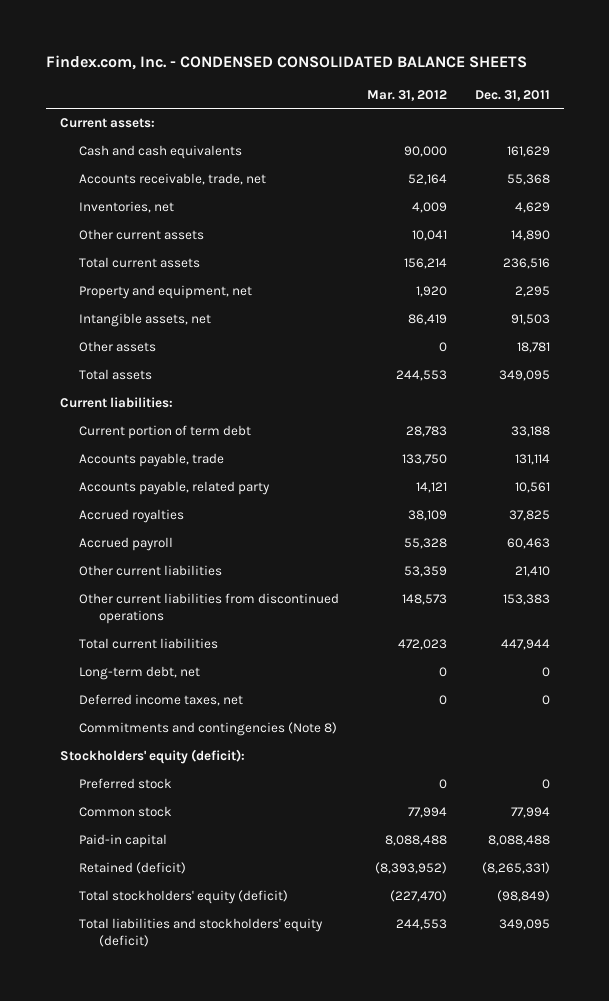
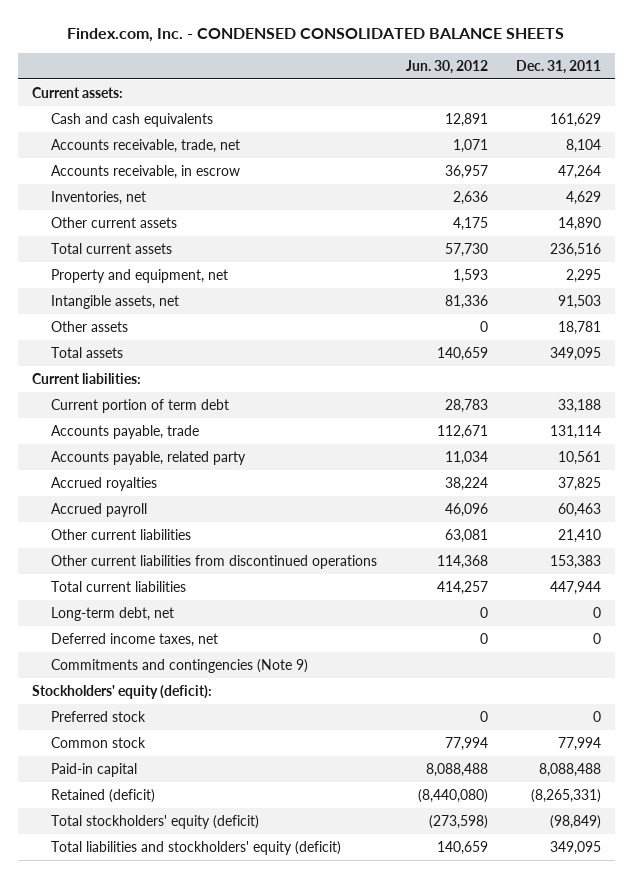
- | Mar. 31, 2012 | Dec. 31, 2011
+ | Jun. 30, 2012 | Dec. 31, 2011
- Accounts receivable, trade, net | 52,164 | 55,368
+ Accounts receivable, trade, net | 1,071 | 8,104
+ Accounts receivable, in escrow | 36,957 | 47,264
- Commitments and contingencies (Note 8)
+ Commitments and contingencies (Note 9)

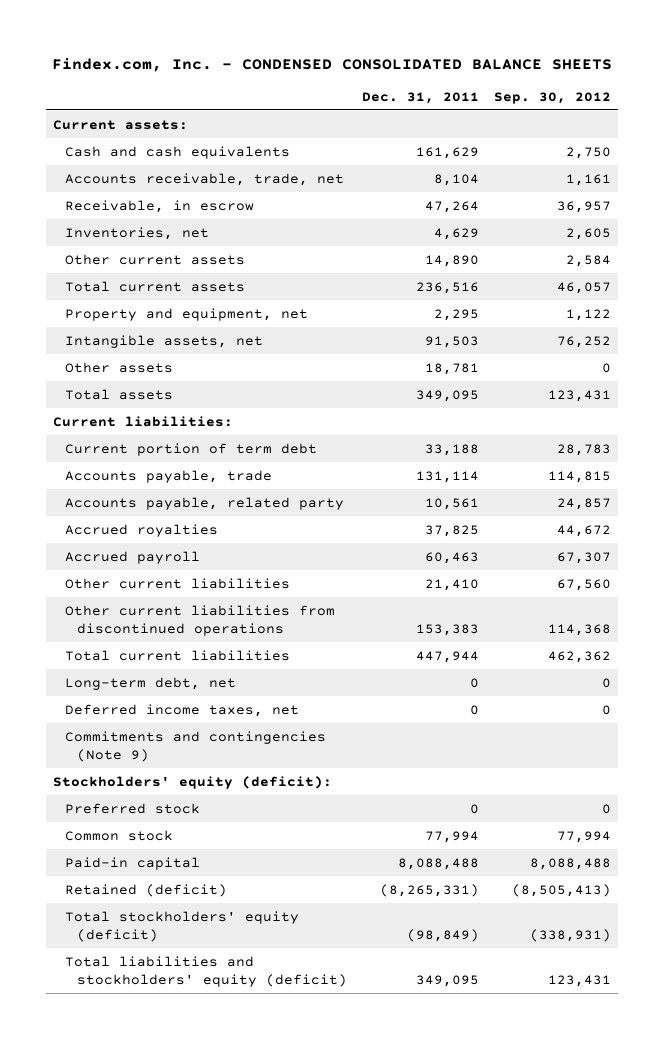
- | Jun. 30, 2012 | Dec. 31, 2011
+ | Dec. 31, 2011 | Sep. 30, 2012
- Accounts receivable, in escrow | 36,957 | 47,264
+ Receivable, in escrow | 47,264 | 36,957

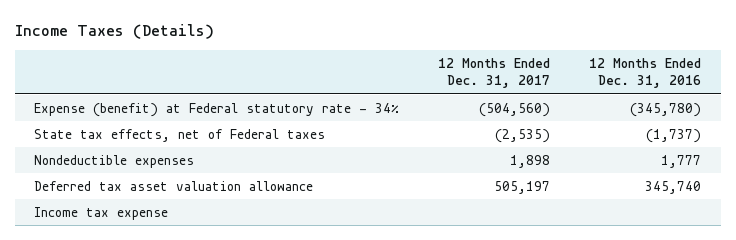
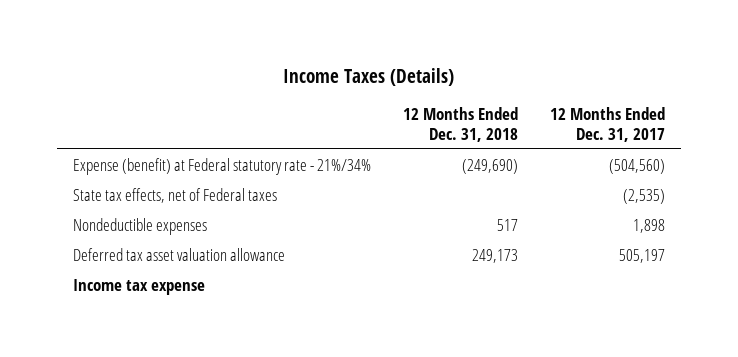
- | 12 Months Ended Dec. 31, 2017 | 12 Months Ended Dec. 31, 2016
+ | 12 Months Ended Dec. 31, 2018 | 12 Months Ended Dec. 31, 2017
- Expense (benefit) at Federal statutory rate - 34% | (504,560) | (345,780)
+ Expense (benefit) at Federal statutory rate - 21%/34% | (249,690) | (504,560)

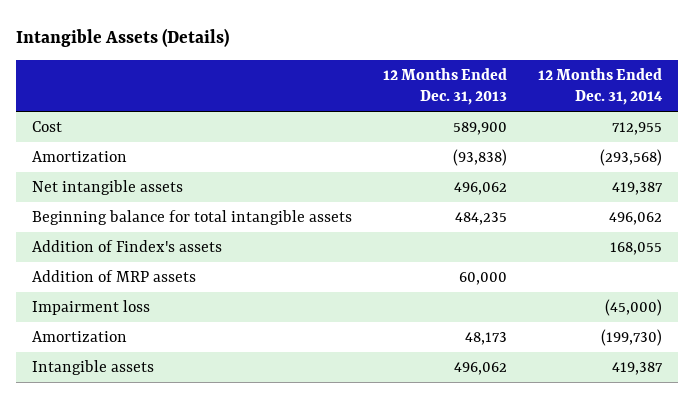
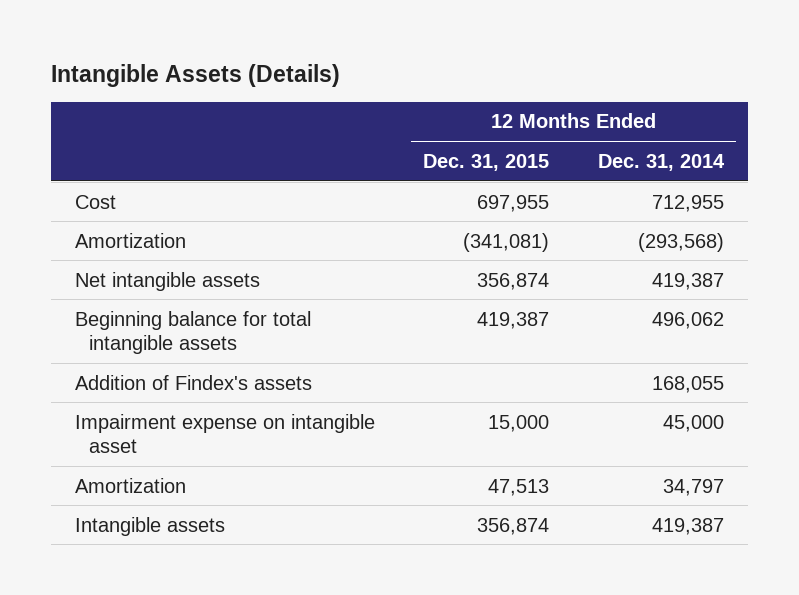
- | 12 Months Ended Dec. 31, 2013 | 12 Months Ended Dec. 31, 2014
+ | 12 Months Ended Dec. 31, 2015 | 12 Months Ended Dec. 31, 2014
- Addition of MRP assets | 60,000 |
- Impairment loss | | (45,000)
- Amortization | 48,173 | (199,730)
+ Impairment expense on intangible asset | 15,000 | 45,000
+ Amortization | 47,513 | 34,797

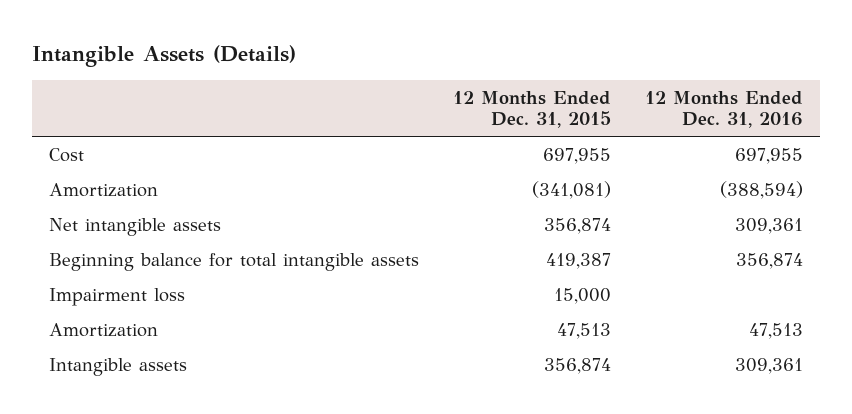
- | 12 Months Ended Dec. 31, 2015 | 12 Months Ended Dec. 31, 2014
+ | 12 Months Ended Dec. 31, 2015 | 12 Months Ended Dec. 31, 2016
- Addition of Findex's assets | | 168,055
- Impairment expense on intangible asset | 15,000 | 45,000
+ Impairment loss | 15,000 |

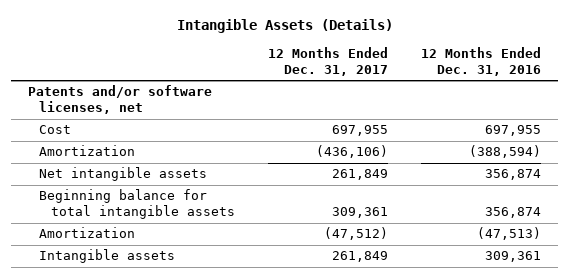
- | 12 Months Ended Dec. 31, 2015 | 12 Months Ended Dec. 31, 2016
+ | 12 Months Ended Dec. 31, 2017 | 12 Months Ended Dec. 31, 2016
+ Patents and/or software licenses, net
- Net intangible assets | 356,874 | 309,361
+ Net intangible assets | 261,849 | 356,874
- Impairment loss | 15,000 |
- Amortization | 47,513 | 47,513
+ Amortization | (47,512) | (47,513)

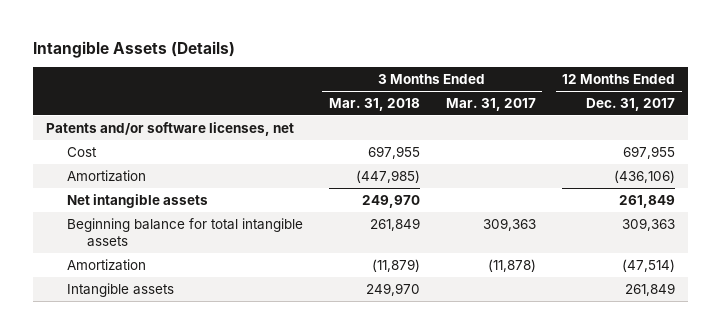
- | 12 Months Ended Dec. 31, 2017 | 12 Months Ended Dec. 31, 2016
+ | 3 Months Ended Mar. 31, 2018 | 3 Months Ended Mar. 31, 2017 | 12 Months Ended Dec. 31, 2017
- Beginning balance for total intangible assets | 309,361 | 356,874
- Amortization | (47,512) | (47,513)
+ Beginning balance for total intangible assets | 261,849 | 309,363 | 309,363
+ Amortization | (11,879) | (11,878) | (47,514)

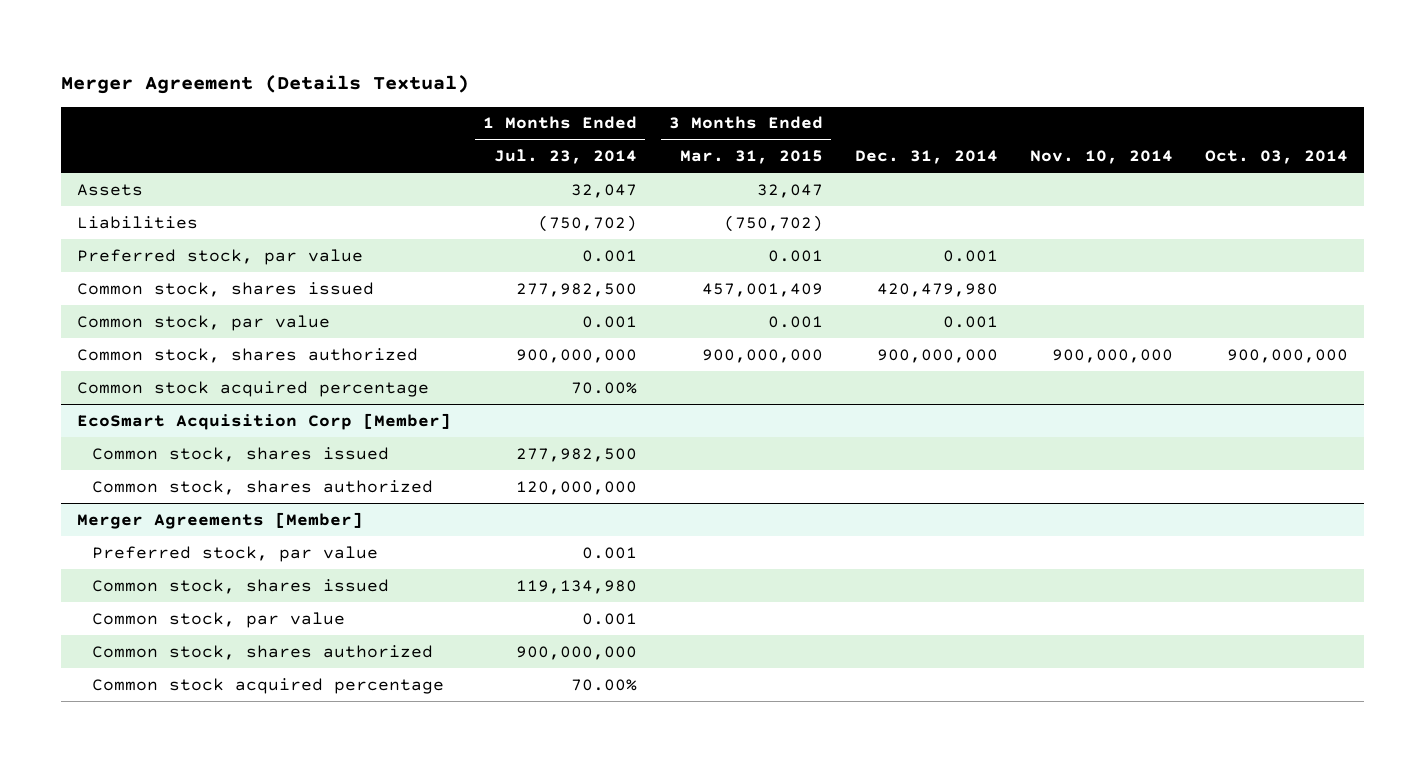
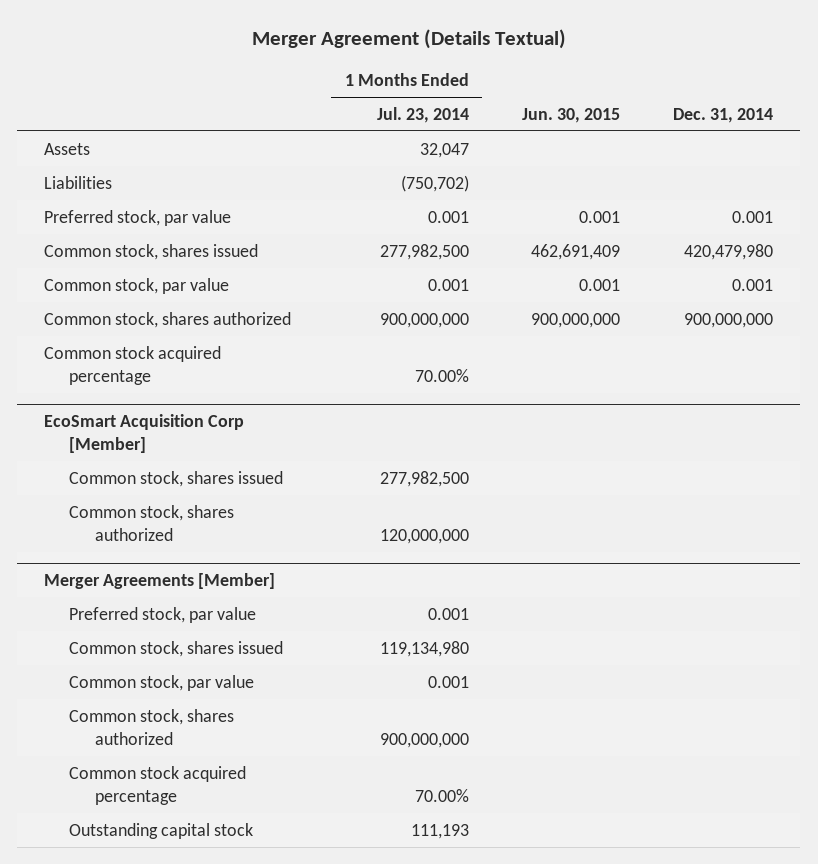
- | 1 Months Ended Jul. 23, 2014 | 3 Months Ended Mar. 31, 2015 | Dec. 31, 2014 | Nov. 10, 2014 | Oct. 03, 2014
+ | 1 Months Ended Jul. 23, 2014 | Jun. 30, 2015 | Dec. 31, 2014
@ Merger Agreements [Member]
+ Outstanding capital stock | 111,193 | |

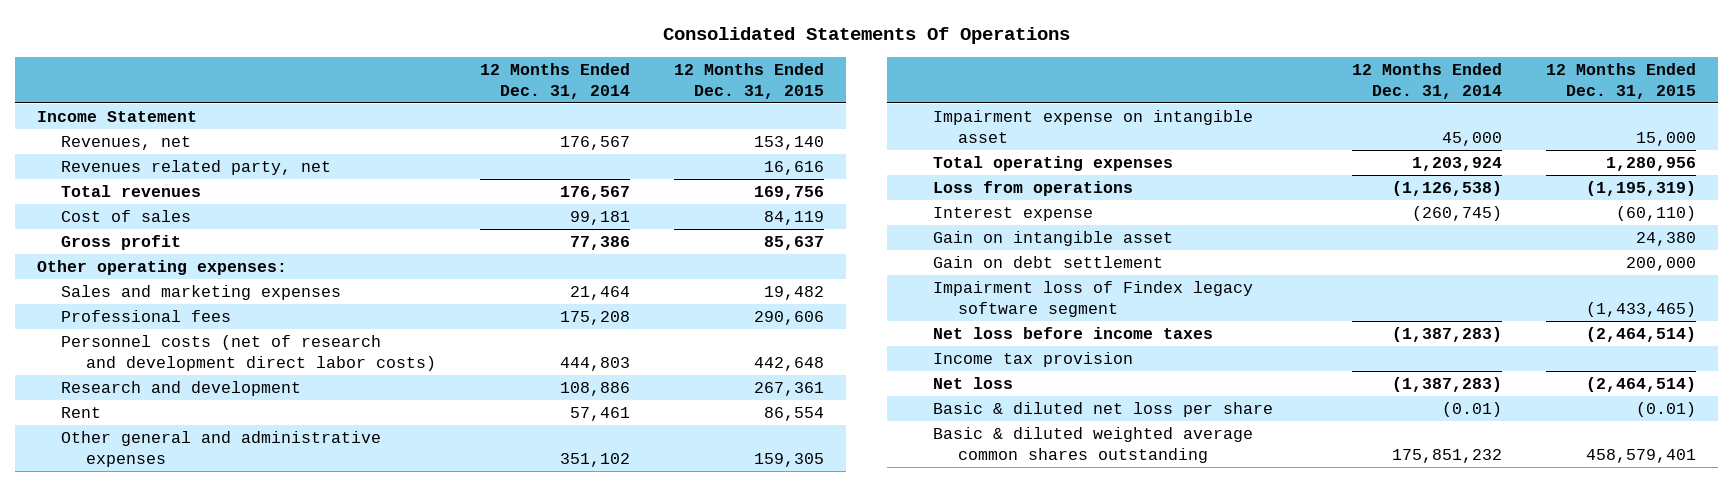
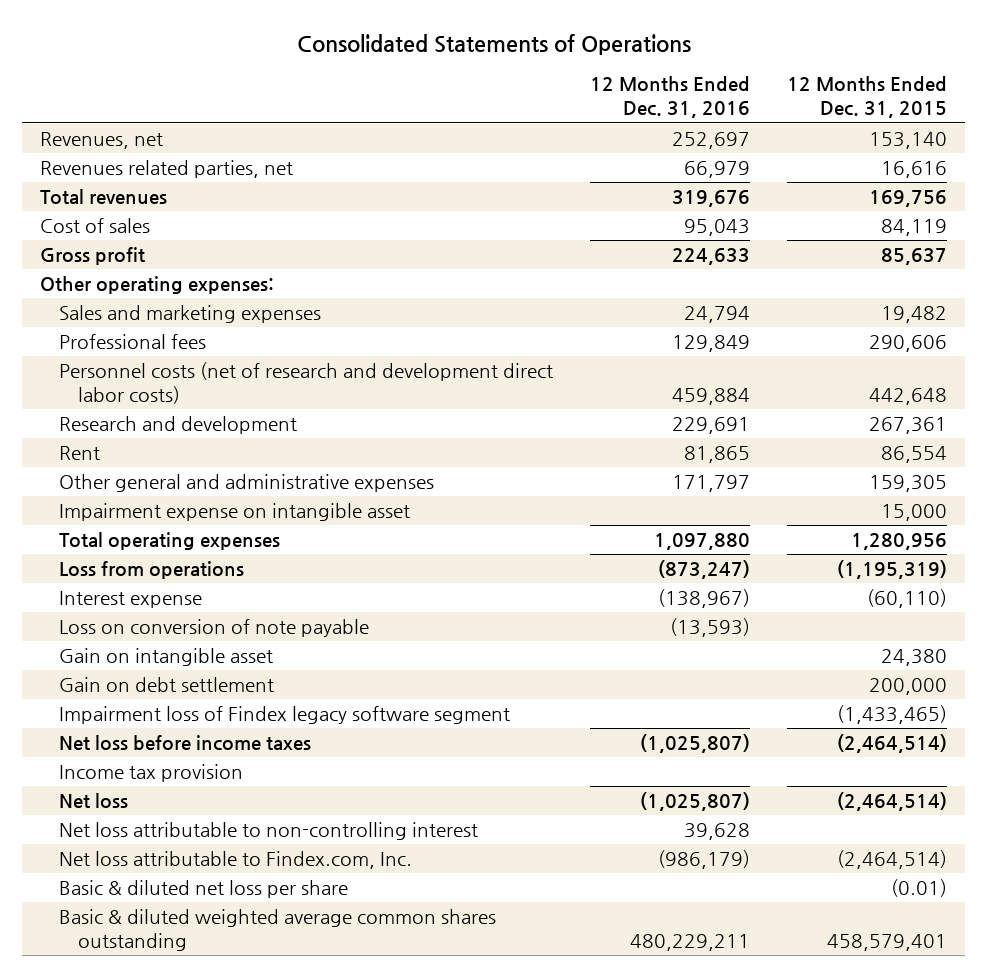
- Consolidated Statements Of Operations
+ Consolidated Statements of Operations
- | 12 Months Ended Dec. 31, 2014 | 12 Months Ended Dec. 31, 2015
+ | 12 Months Ended Dec. 31, 2016 | 12 Months Ended Dec. 31, 2015
- Income Statement
- Revenues related party, net | | 16,616
+ Revenues related parties, net | 66,979 | 16,616
+ Loss on conversion of note payable | (13,593) |
+ Net loss attributable to non-controlling interest | 39,628 |
+ Net loss attributable to Findex.com, Inc. | (986,179) | (2,464,514)

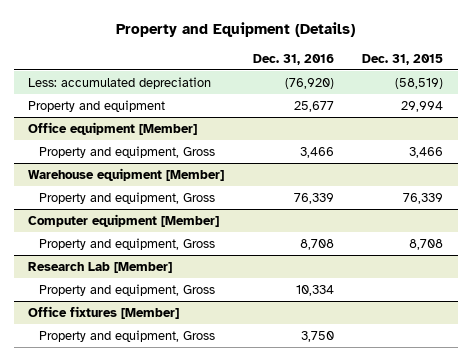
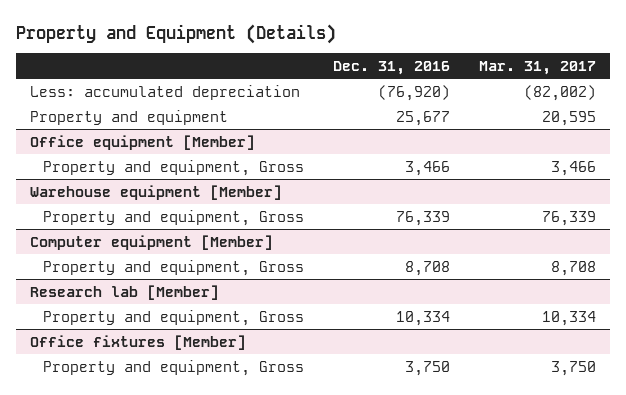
- | Dec. 31, 2016 | Dec. 31, 2015
+ | Dec. 31, 2016 | Mar. 31, 2017
- Research Lab [Member]
+ Research lab [Member]

